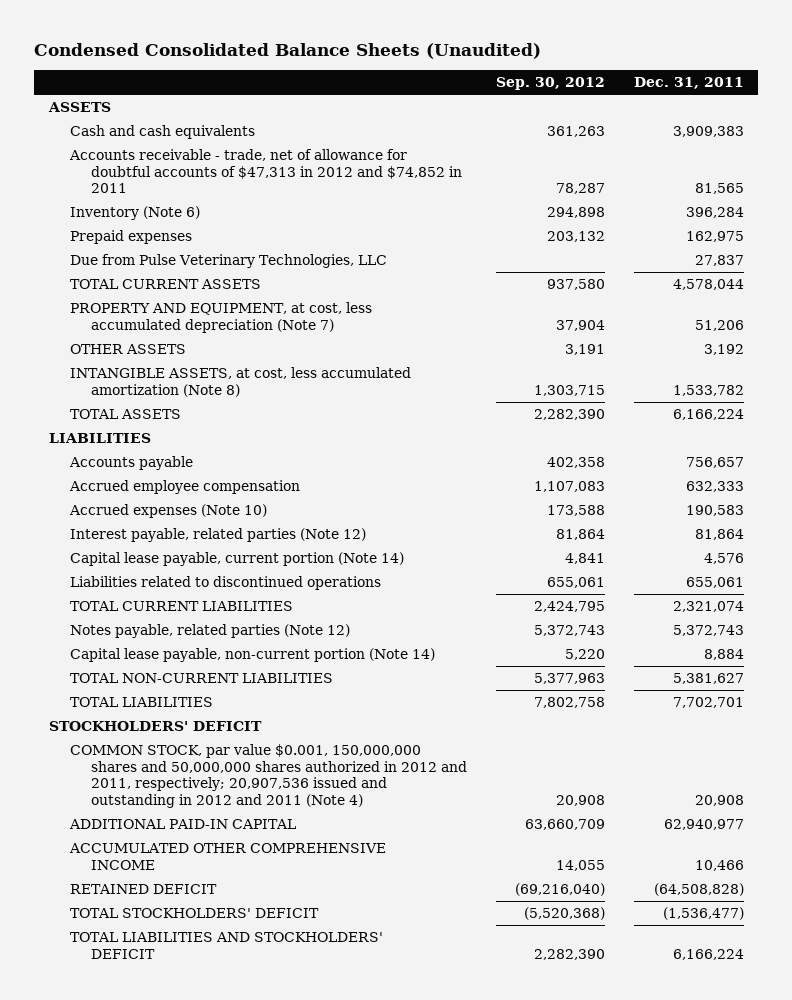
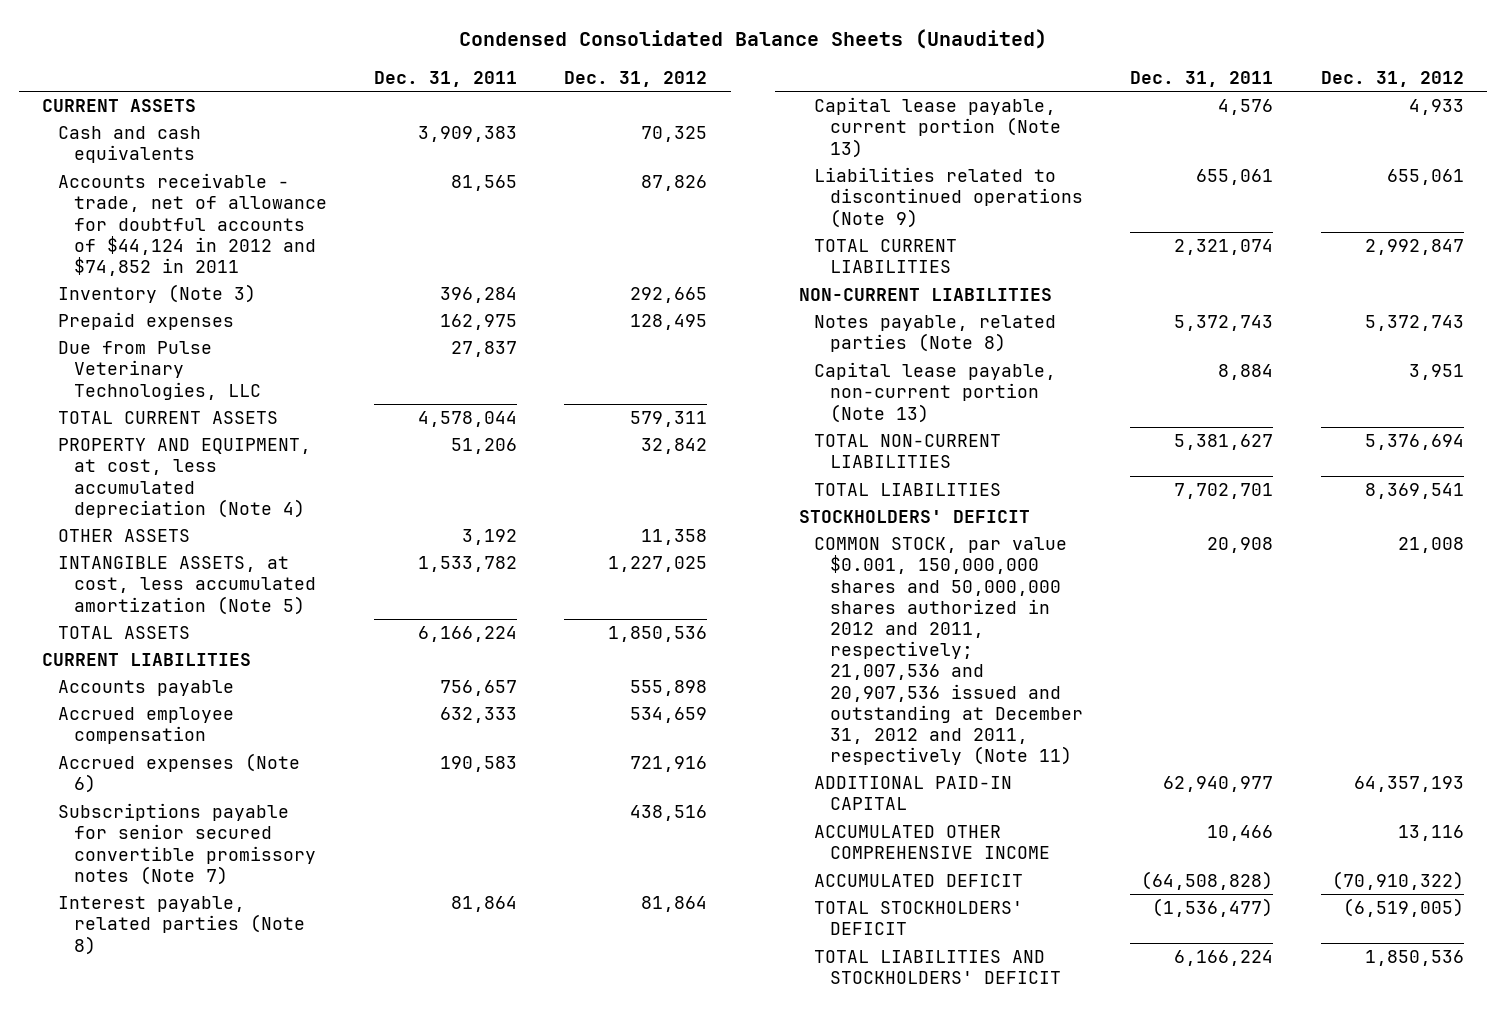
- | Sep. 30, 2012 | Dec. 31, 2011
+ | Dec. 31, 2011 | Dec. 31, 2012
- ASSETS
+ CURRENT ASSETS
- Accounts receivable - trade, net of allowance for doubtful accounts of $47,313 in 2012 and $74,852 in 2011 | 78,287 | 81,565
- Inventory (Note 6) | 294,898 | 396,284
+ Accounts receivable - trade, net of allowance for doubtful accounts of $44,124 in 2012 and $74,852 in 2011 | 81,565 | 87,826
+ Inventory (Note 3) | 396,284 | 292,665
- PROPERTY AND EQUIPMENT, at cost, less accumulated depreciation (Note 7) | 37,904 | 51,206
+ PROPERTY AND EQUIPMENT, at cost, less accumulated depreciation (Note 4) | 51,206 | 32,842
- INTANGIBLE ASSETS, at cost, less accumulated amortization (Note 8) | 1,303,715 | 1,533,782
+ INTANGIBLE ASSETS, at cost, less accumulated amortization (Note 5) | 1,533,782 | 1,227,025
- LIABILITIES
+ CURRENT LIABILITIES
- Accrued expenses (Note 10) | 173,588 | 190,583
- Interest payable, related parties (Note 12) | 81,864 | 81,864
- Capital lease payable, current portion (Note 14) | 4,841 | 4,576
- Liabilities related to discontinued operations | 655,061 | 655,061
+ Accrued expenses (Note 6) | 190,583 | 721,916
+ Subscriptions payable for senior secured convertible promissory notes (Note 7) | | 438,516
+ Interest payable, related parties (Note 8) | 81,864 | 81,864
+ Capital lease payable, current portion (Note 13) | 4,576 | 4,933
+ Liabilities related to discontinued operations (Note 9) | 655,061 | 655,061
- Notes payable, related parties (Note 12) | 5,372,743 | 5,372,743
- Capital lease payable, non-current portion (Note 14) | 5,220 | 8,884
+ NON-CURRENT LIABILITIES
+ Notes payable, related parties (Note 8) | 5,372,743 | 5,372,743
+ Capital lease payable, non-current portion (Note 13) | 8,884 | 3,951
- COMMON STOCK, par value $0.001, 150,000,000 shares and 50,000,000 shares authorized in 2012 and 2011, respectively; 20,907,536 issued and outstanding in 2012 and 2011 (Note 4) | 20,908 | 20,908
+ COMMON STOCK, par value $0.001, 150,000,000 shares and 50,000,000 shares authorized in 2012 and 2011, respectively; 21,007,536 and 20,907,536 issued and outstanding at December 31, 2012 and 2011, respectively (Note 11) | 20,908 | 21,008
- RETAINED DEFICIT | (69,216,040) | (64,508,828)
+ ACCUMULATED DEFICIT | (64,508,828) | (70,910,322)

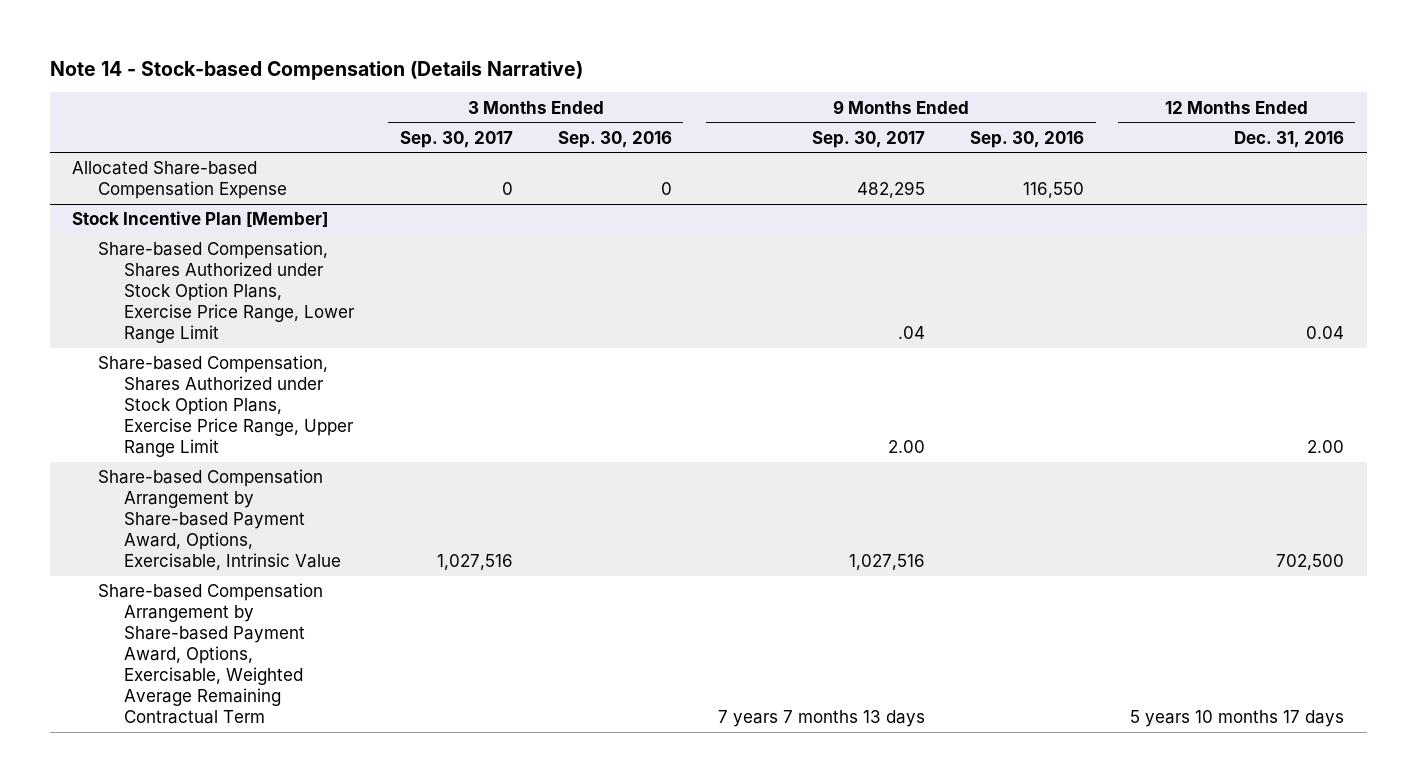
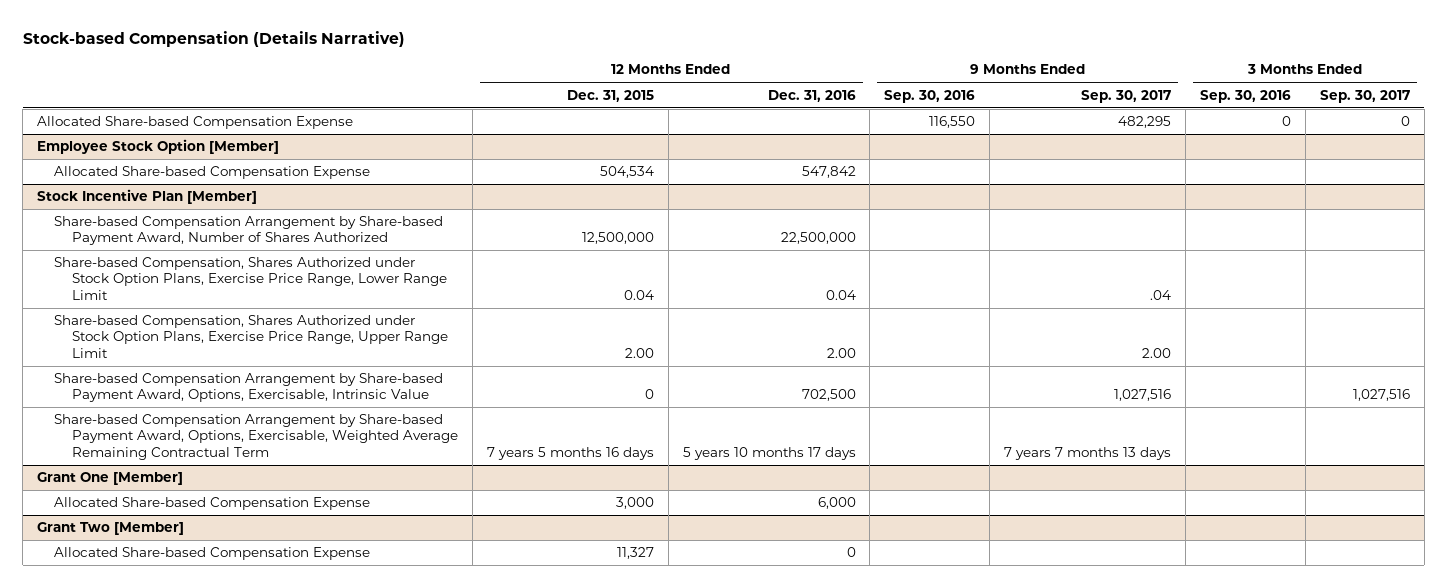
- Note 14 - Stock-based Compensation (Details Narrative)
+ Stock-based Compensation (Details Narrative)
- | 3 Months Ended Sep. 30, 2017 | 3 Months Ended Sep. 30, 2016 | 9 Months Ended Sep. 30, 2017 | 9 Months Ended Sep. 30, 2016 | 12 Months Ended Dec. 31, 2016
+ | 12 Months Ended Dec. 31, 2015 | 12 Months Ended Dec. 31, 2016 | 9 Months Ended Sep. 30, 2016 | 9 Months Ended Sep. 30, 2017 | 3 Months Ended Sep. 30, 2016 | 3 Months Ended Sep. 30, 2017
+ Employee Stock Option [Member]
+ Allocated Share-based Compensation Expense | 504,534 | 547,842 | | | |
@ Stock Incentive Plan [Member]
+ Share-based Compensation Arrangement by Share-based Payment Award, Number of Shares Authorized | 12,500,000 | 22,500,000 | | | |
+ Grant One [Member]
+ Allocated Share-based Compensation Expense | 3,000 | 6,000 | | | |
+ Grant Two [Member]
+ Allocated Share-based Compensation Expense | 11,327 | 0 | | | |

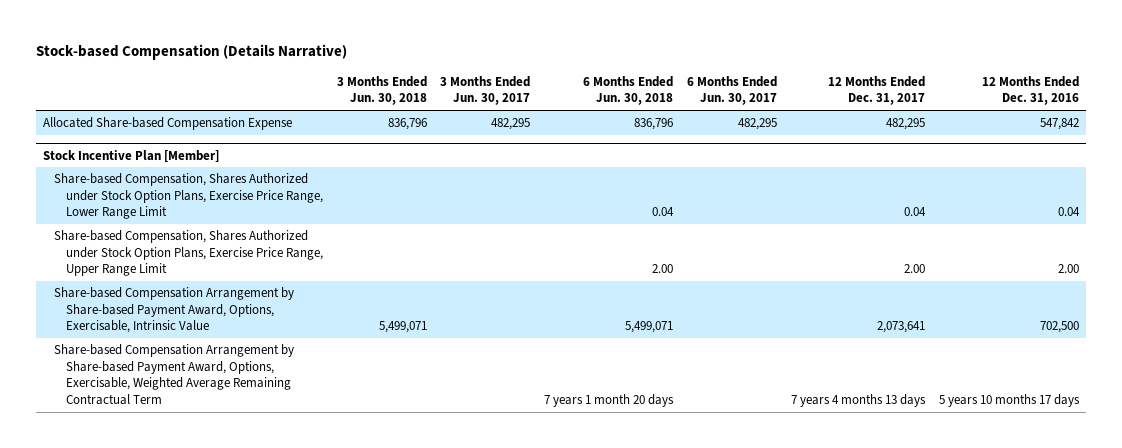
- | 12 Months Ended Dec. 31, 2015 | 12 Months Ended Dec. 31, 2016 | 9 Months Ended Sep. 30, 2016 | 9 Months Ended Sep. 30, 2017 | 3 Months Ended Sep. 30, 2016 | 3 Months Ended Sep. 30, 2017
+ | 3 Months Ended Jun. 30, 2018 | 3 Months Ended Jun. 30, 2017 | 6 Months Ended Jun. 30, 2018 | 6 Months Ended Jun. 30, 2017 | 12 Months Ended Dec. 31, 2017 | 12 Months Ended Dec. 31, 2016
- Allocated Share-based Compensation Expense | | | 116,550 | 482,295 | 0 | 0
- Employee Stock Option [Member]
@ Stock Incentive Plan [Member]
- Share-based Compensation Arrangement by Share-based Payment Award, Number of Shares Authorized | 12,500,000 | 22,500,000 | | | |
- Grant One [Member]
- Allocated Share-based Compensation Expense | 3,000 | 6,000 | | | |
- Grant Two [Member]
- Allocated Share-based Compensation Expense | 11,327 | 0 | | | |

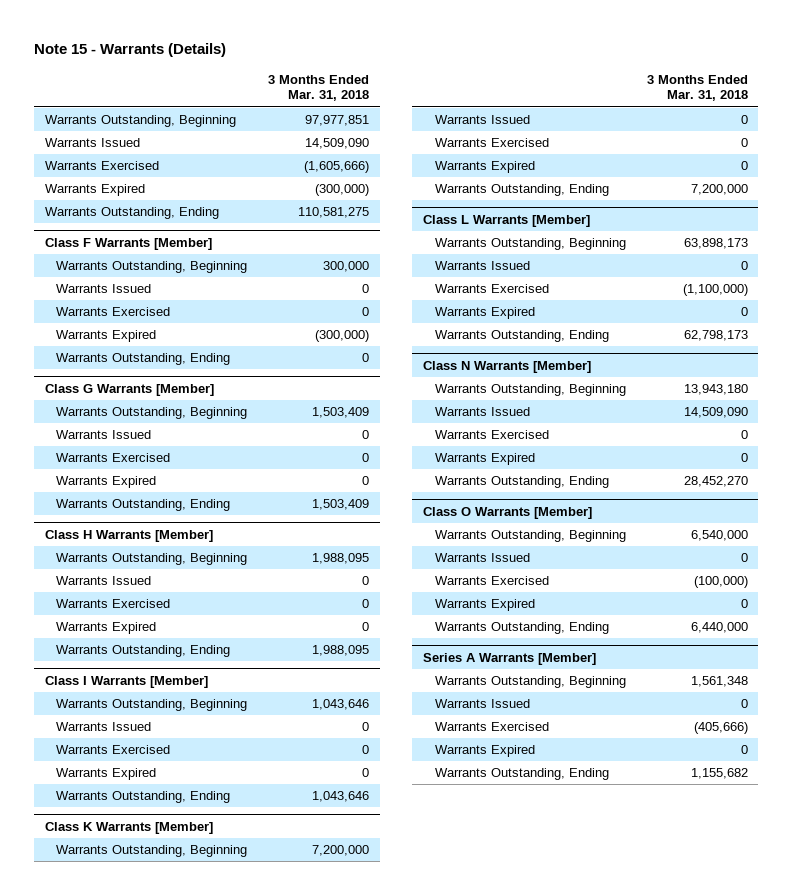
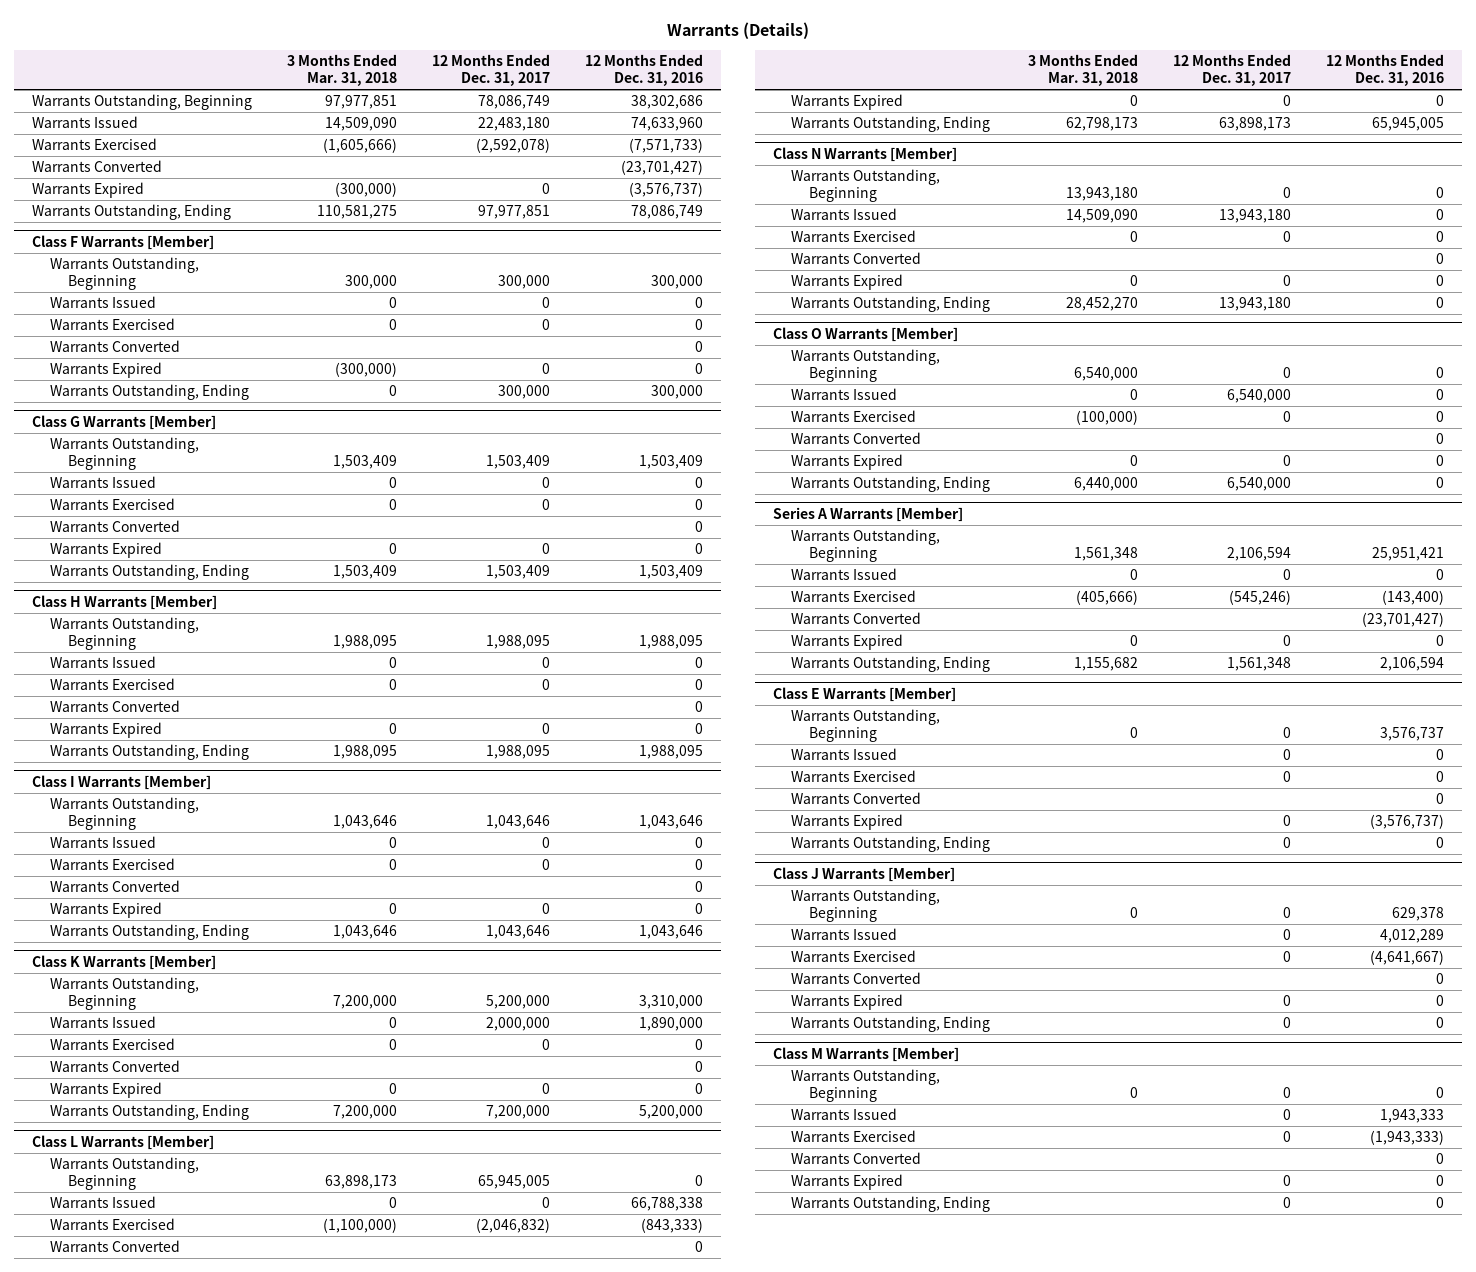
- Note 15 - Warrants (Details)
+ Warrants (Details)
- | 3 Months Ended Mar. 31, 2018
+ | 3 Months Ended Mar. 31, 2018 | 12 Months Ended Dec. 31, 2017 | 12 Months Ended Dec. 31, 2016
+ Warrants Converted | | | (23,701,427)
@ Class F Warrants [Member]
+ Warrants Converted | | | 0
@ Class G Warrants [Member]
+ Warrants Converted | | | 0
@ Class H Warrants [Member]
+ Warrants Converted | | | 0
@ Class I Warrants [Member]
+ Warrants Converted | | | 0
@ Class K Warrants [Member]
+ Warrants Converted | | | 0
@ Class L Warrants [Member]
+ Warrants Converted | | | 0
@ Class N Warrants [Member]
+ Warrants Converted | | | 0
@ Class O Warrants [Member]
+ Warrants Converted | | | 0
@ Series A Warrants [Member]
+ Warrants Converted | | | (23,701,427)
+ Class E Warrants [Member]
+ Warrants Outstanding, Beginning | 0 | 0 | 3,576,737
+ Warrants Issued | | 0 | 0
+ Warrants Exercised | | 0 | 0
+ Warrants Converted | | | 0
+ Warrants Expired | | 0 | (3,576,737)
+ Warrants Outstanding, Ending | | 0 | 0
+ Class J Warrants [Member]
+ Warrants Outstanding, Beginning | 0 | 0 | 629,378
+ Warrants Issued | | 0 | 4,012,289
+ Warrants Exercised | | 0 | (4,641,667)
+ Warrants Converted | | | 0
+ Warrants Expired | | 0 | 0
+ Warrants Outstanding, Ending | | 0 | 0
+ Class M Warrants [Member]
+ Warrants Outstanding, Beginning | 0 | 0 | 0
+ Warrants Issued | | 0 | 1,943,333
+ Warrants Exercised | | 0 | (1,943,333)
+ Warrants Converted | | | 0
+ Warrants Expired | | 0 | 0
+ Warrants Outstanding, Ending | | 0 | 0

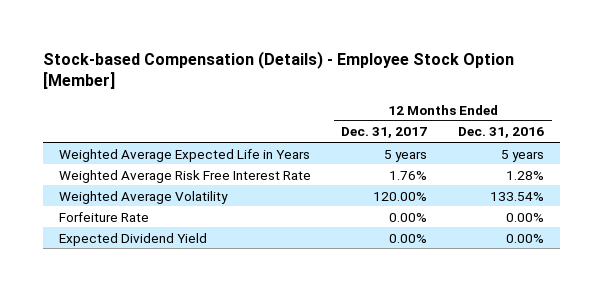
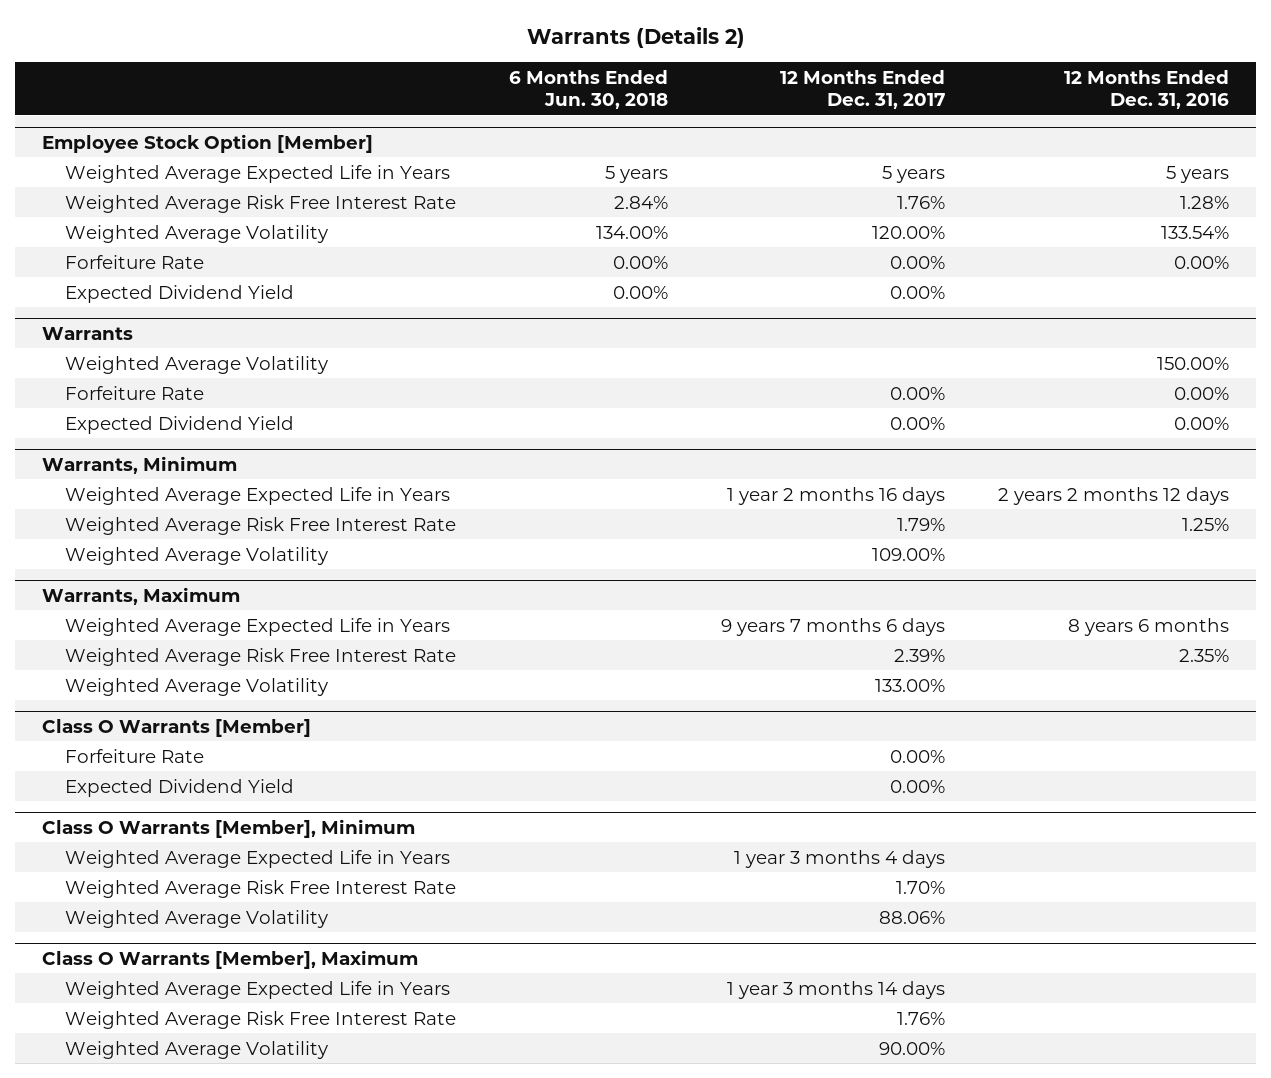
- Stock-based Compensation (Details) - Employee Stock Option [Member]
+ Warrants (Details 2)
- | 12 Months Ended Dec. 31, 2017 | 12 Months Ended Dec. 31, 2016
+ | 6 Months Ended Jun. 30, 2018 | 12 Months Ended Dec. 31, 2017 | 12 Months Ended Dec. 31, 2016
+ Employee Stock Option [Member]
+ Expected Dividend Yield | 0.00% | 0.00% |
+ Warrants
+ Weighted Average Volatility | | | 150.00%
+ Forfeiture Rate | | 0.00% | 0.00%
+ Warrants, Minimum
+ Weighted Average Expected Life in Years | | 1 year 2 months 16 days | 2 years 2 months 12 days
+ Weighted Average Risk Free Interest Rate | | 1.79% | 1.25%
+ Weighted Average Volatility | | 109.00% |
+ Warrants, Maximum
+ Weighted Average Expected Life in Years | | 9 years 7 months 6 days | 8 years 6 months
+ Weighted Average Risk Free Interest Rate | | 2.39% | 2.35%
+ Weighted Average Volatility | | 133.00% |
+ Class O Warrants [Member]
+ Forfeiture Rate | | 0.00% |
+ Expected Dividend Yield | | 0.00% |
+ Class O Warrants [Member], Minimum
+ Weighted Average Expected Life in Years | | 1 year 3 months 4 days |
+ Weighted Average Risk Free Interest Rate | | 1.70% |
+ Weighted Average Volatility | | 88.06% |
+ Class O Warrants [Member], Maximum
+ Weighted Average Expected Life in Years | | 1 year 3 months 14 days |
+ Weighted Average Risk Free Interest Rate | | 1.76% |
+ Weighted Average Volatility | | 90.00% |

